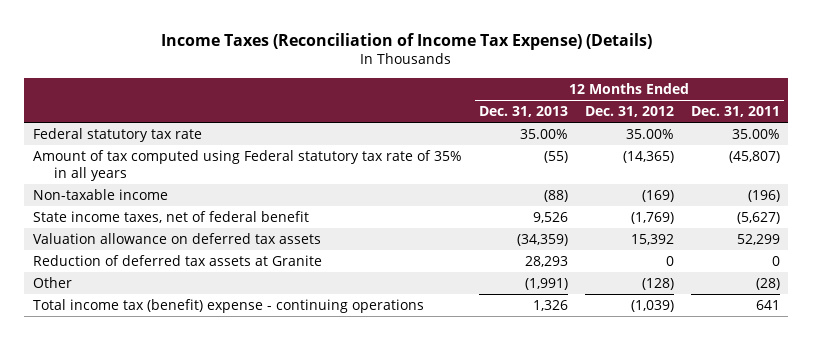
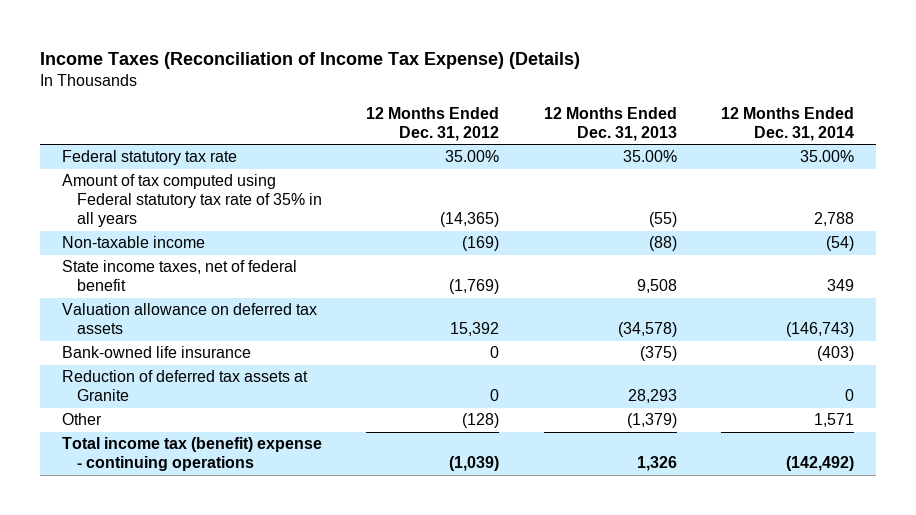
- | 12 Months Ended Dec. 31, 2013 | 12 Months Ended Dec. 31, 2012 | 12 Months Ended Dec. 31, 2011
+ | 12 Months Ended Dec. 31, 2012 | 12 Months Ended Dec. 31, 2013 | 12 Months Ended Dec. 31, 2014
- State income taxes, net of federal benefit | 9,526 | (1,769) | (5,627)
- Valuation allowance on deferred tax assets | (34,359) | 15,392 | 52,299
+ State income taxes, net of federal benefit | (1,769) | 9,508 | 349
+ Valuation allowance on deferred tax assets | 15,392 | (34,578) | (146,743)
+ Bank-owned life insurance | 0 | (375) | (403)
- Other | (1,991) | (128) | (28)
+ Other | (128) | (1,379) | 1,571

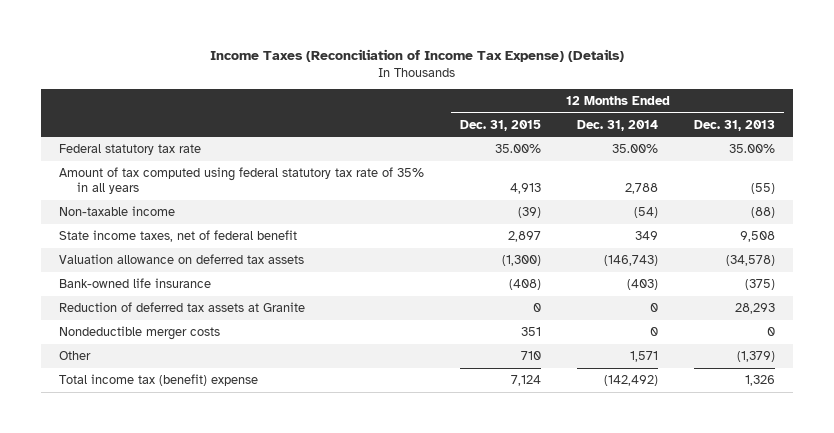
- | 12 Months Ended Dec. 31, 2012 | 12 Months Ended Dec. 31, 2013 | 12 Months Ended Dec. 31, 2014
+ | 12 Months Ended Dec. 31, 2015 | 12 Months Ended Dec. 31, 2014 | 12 Months Ended Dec. 31, 2013
- Amount of tax computed using Federal statutory tax rate of 35% in all years | (14,365) | (55) | 2,788
+ Amount of tax computed using federal statutory tax rate of 35% in all years | 4,913 | 2,788 | (55)
+ Nondeductible merger costs | 351 | 0 | 0
- Total income tax (benefit) expense - continuing operations | (1,039) | 1,326 | (142,492)
+ Total income tax (benefit) expense | 7,124 | (142,492) | 1,326

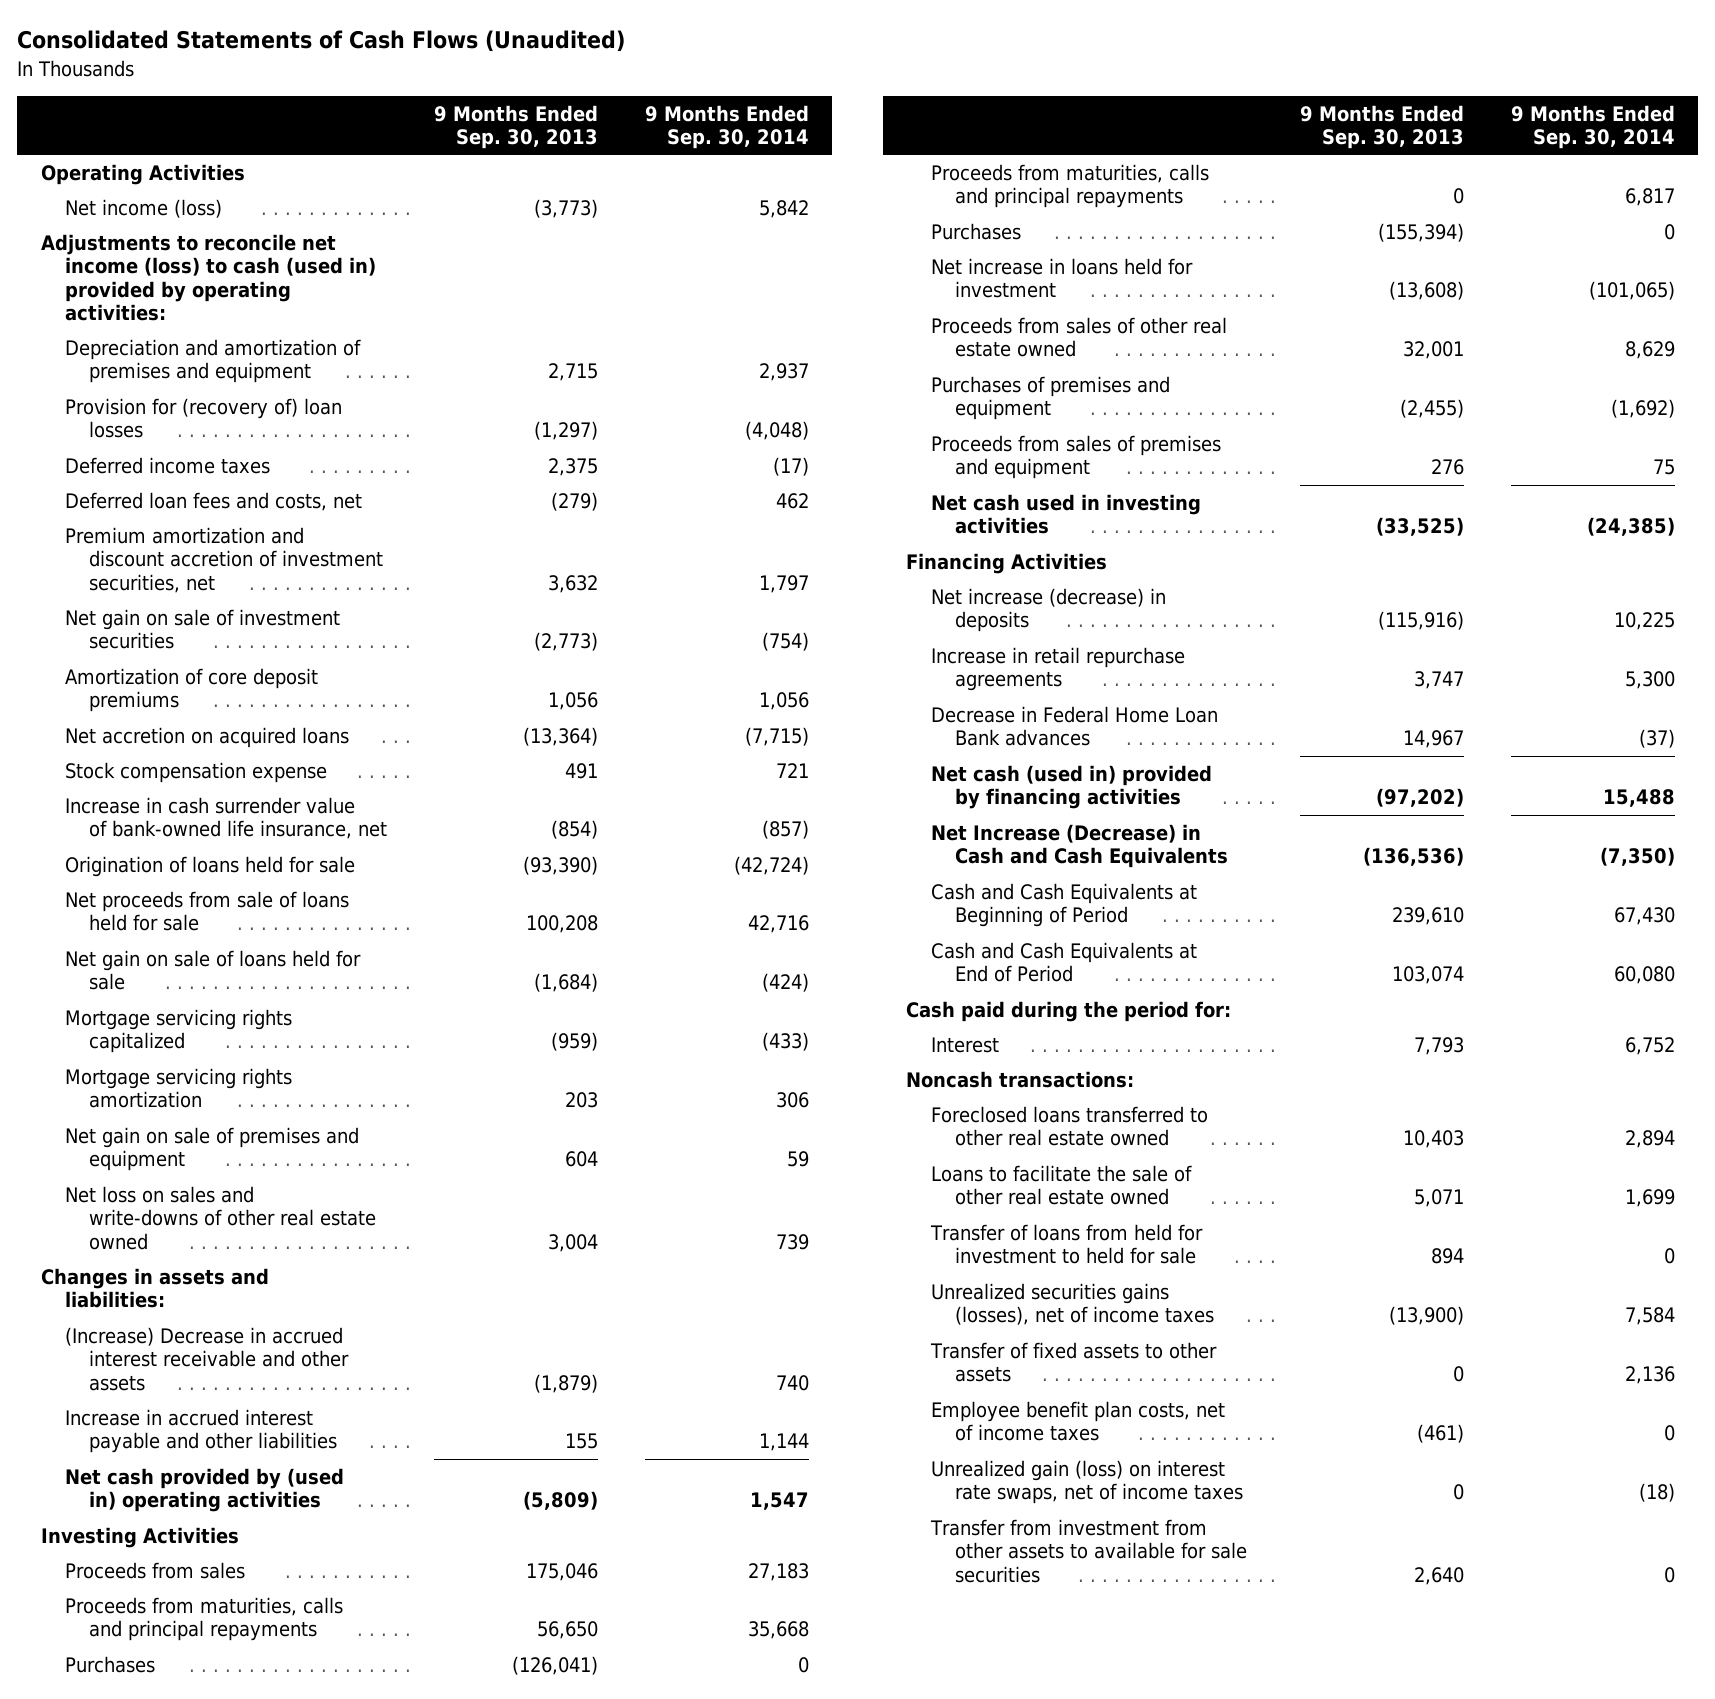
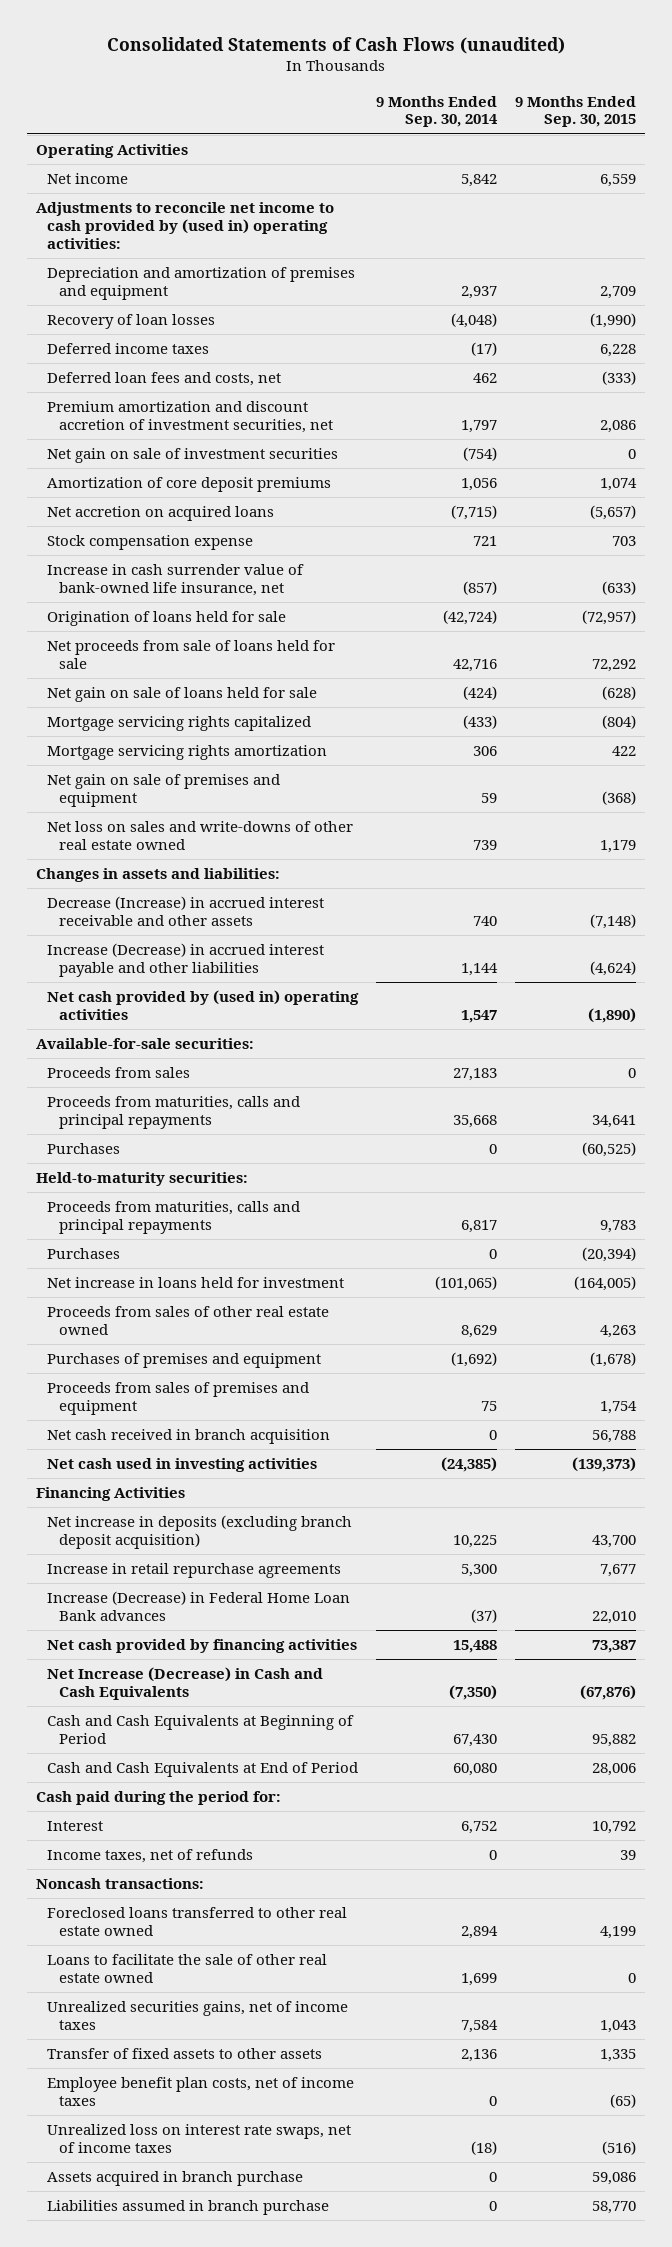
- Consolidated Statements of Cash Flows (Unaudited)
+ Consolidated Statements of Cash Flows (unaudited)
- | 9 Months Ended Sep. 30, 2013 | 9 Months Ended Sep. 30, 2014
+ | 9 Months Ended Sep. 30, 2014 | 9 Months Ended Sep. 30, 2015
- Net income (loss) | (3,773) | 5,842
- Adjustments to reconcile net income (loss) to cash (used in) provided by operating activities:
+ Net income | 5,842 | 6,559
+ Adjustments to reconcile net income to cash provided by (used in) operating activities:
- Provision for (recovery of) loan losses | (1,297) | (4,048)
+ Recovery of loan losses | (4,048) | (1,990)
- (Increase) Decrease in accrued interest receivable and other assets | (1,879) | 740
- Increase in accrued interest payable and other liabilities | 155 | 1,144
+ Decrease (Increase) in accrued interest receivable and other assets | 740 | (7,148)
+ Increase (Decrease) in accrued interest payable and other liabilities | 1,144 | (4,624)
- Investing Activities
+ Available-for-sale securities:
+ Held-to-maturity securities:
+ Net cash received in branch acquisition | 0 | 56,788
- Net increase (decrease) in deposits | (115,916) | 10,225
+ Net increase in deposits (excluding branch deposit acquisition) | 10,225 | 43,700
- Decrease in Federal Home Loan Bank advances | 14,967 | (37)
- Net cash (used in) provided by financing activities | (97,202) | 15,488
+ Increase (Decrease) in Federal Home Loan Bank advances | (37) | 22,010
+ Net cash provided by financing activities | 15,488 | 73,387
+ Income taxes, net of refunds | 0 | 39
- Transfer of loans from held for investment to held for sale | 894 | 0
- Unrealized securities gains (losses), net of income taxes | (13,900) | 7,584
+ Unrealized securities gains, net of income taxes | 7,584 | 1,043
- Unrealized gain (loss) on interest rate swaps, net of income taxes | 0 | (18)
- Transfer from investment from other assets to available for sale securities | 2,640 | 0
+ Unrealized loss on interest rate swaps, net of income taxes | (18) | (516)
+ Assets acquired in branch purchase | 0 | 59,086
+ Liabilities assumed in branch purchase | 0 | 58,770

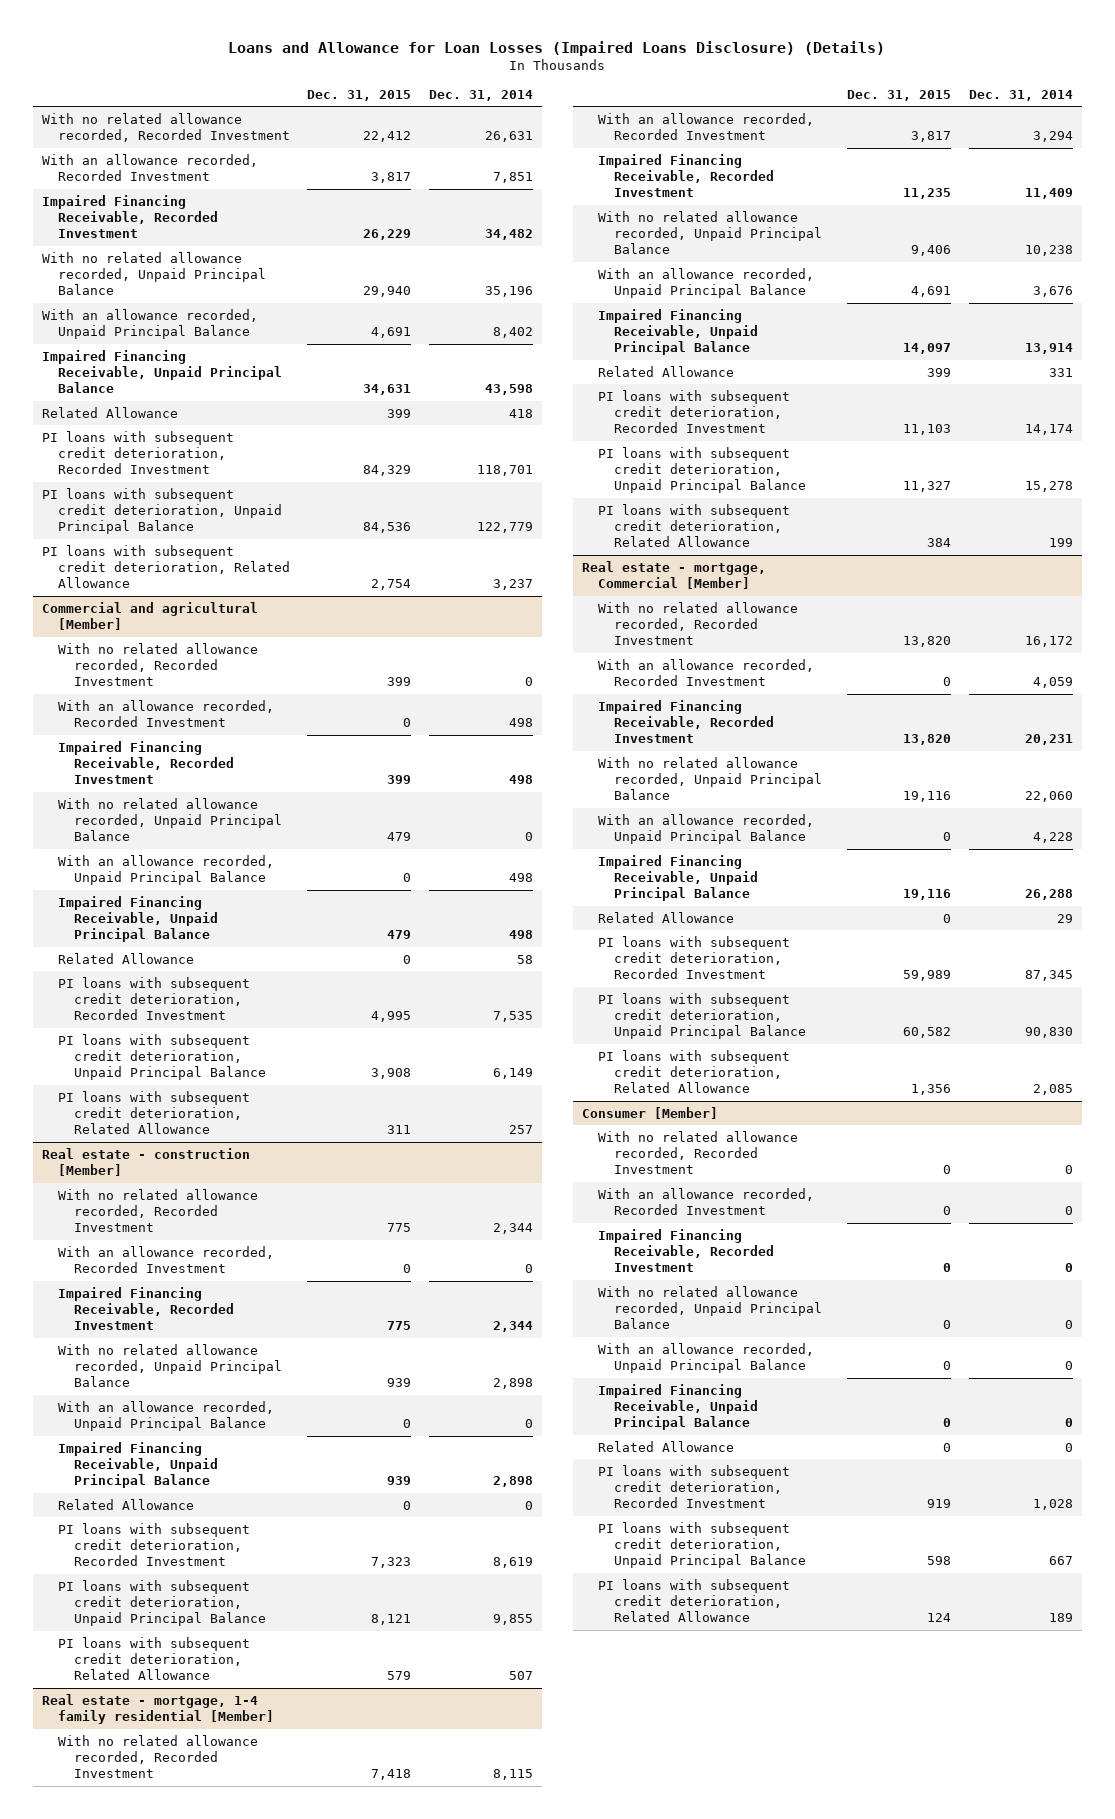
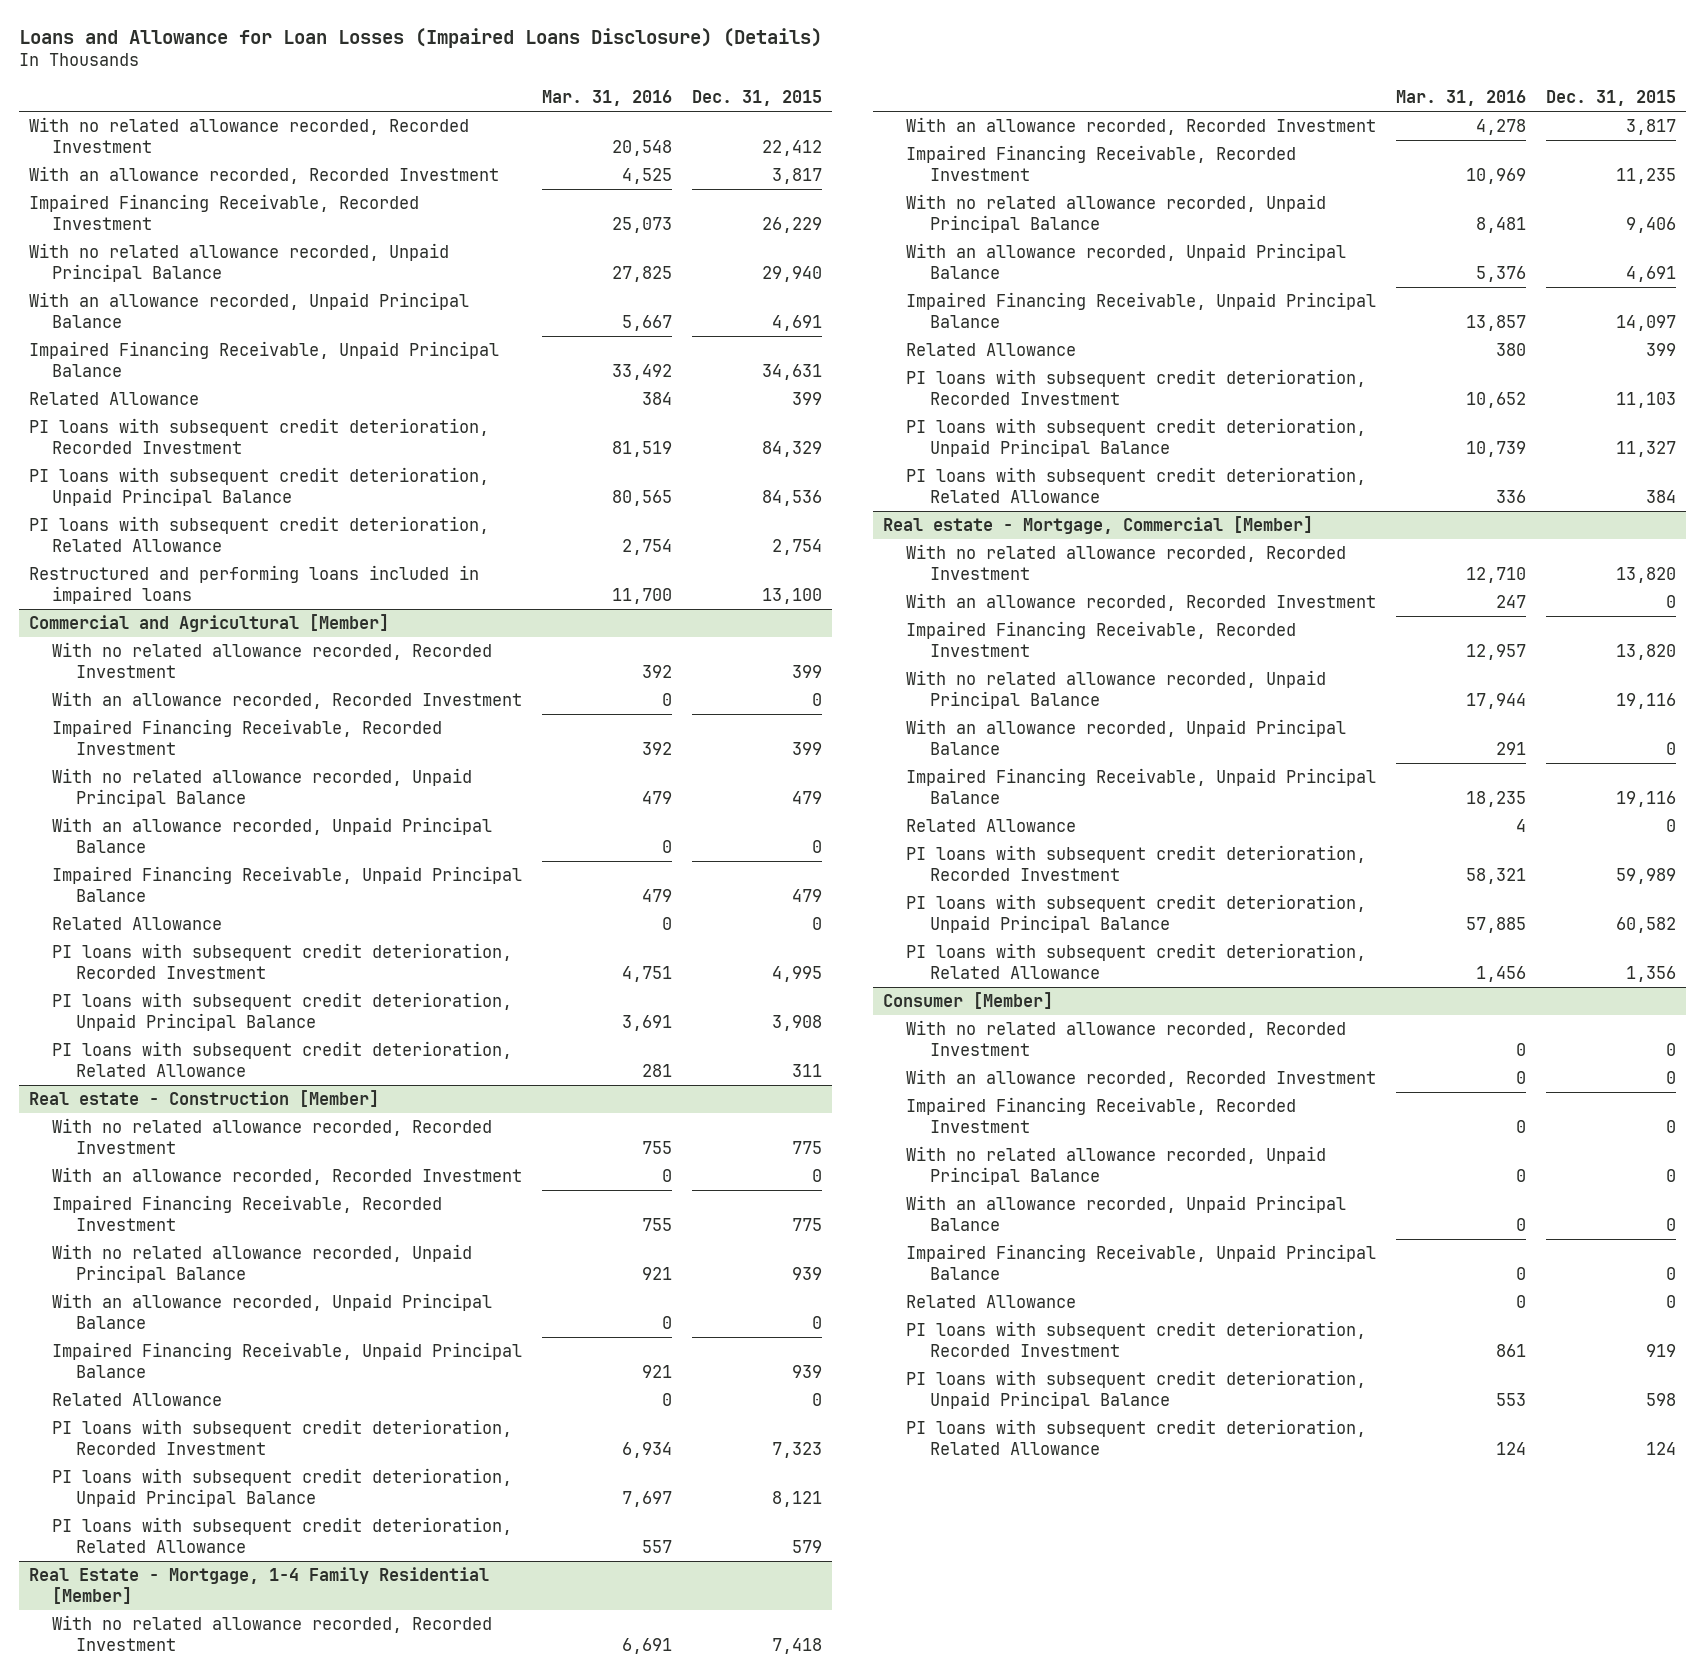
- | Dec. 31, 2015 | Dec. 31, 2014
+ | Mar. 31, 2016 | Dec. 31, 2015
- Commercial and agricultural [Member]
+ Restructured and performing loans included in impaired loans | 11,700 | 13,100
+ Commercial and Agricultural [Member]
- Real estate - construction [Member]
+ Real estate - Construction [Member]
- Real estate - mortgage, 1-4 family residential [Member]
+ Real Estate - Mortgage, 1-4 Family Residential [Member]
- Real estate - mortgage, Commercial [Member]
+ Real estate - Mortgage, Commercial [Member]

